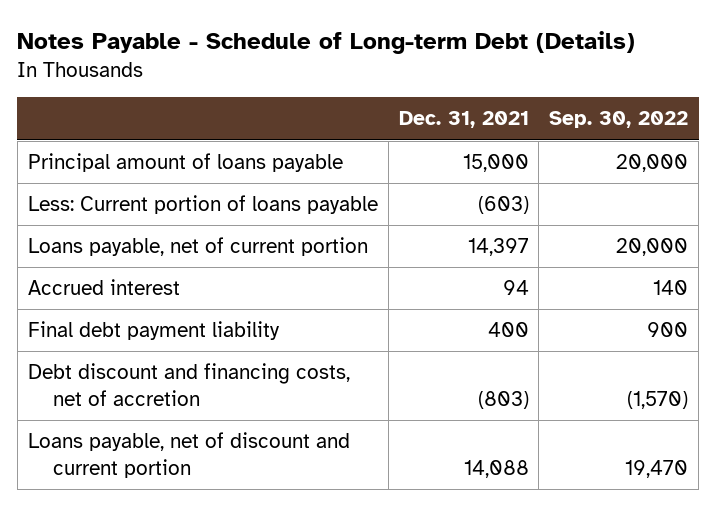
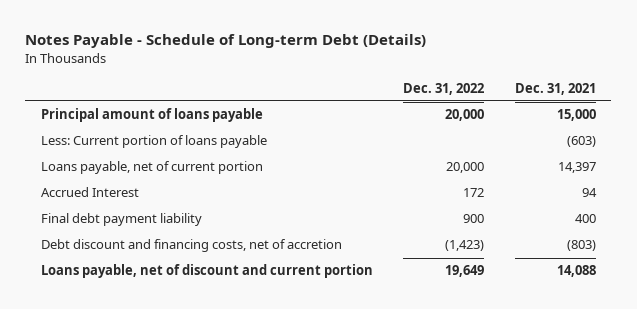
- | Dec. 31, 2021 | Sep. 30, 2022
+ | Dec. 31, 2022 | Dec. 31, 2021
- Accrued interest | 94 | 140
+ Accrued Interest | 172 | 94

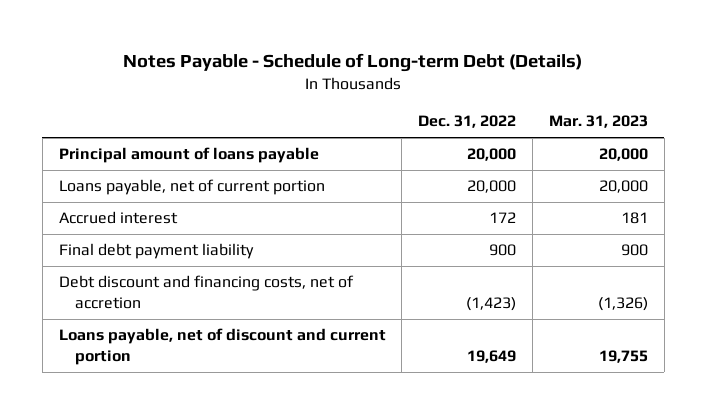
- | Dec. 31, 2022 | Dec. 31, 2021
+ | Dec. 31, 2022 | Mar. 31, 2023
- Less: Current portion of loans payable | | (603)
- Accrued Interest | 172 | 94
+ Accrued interest | 172 | 181

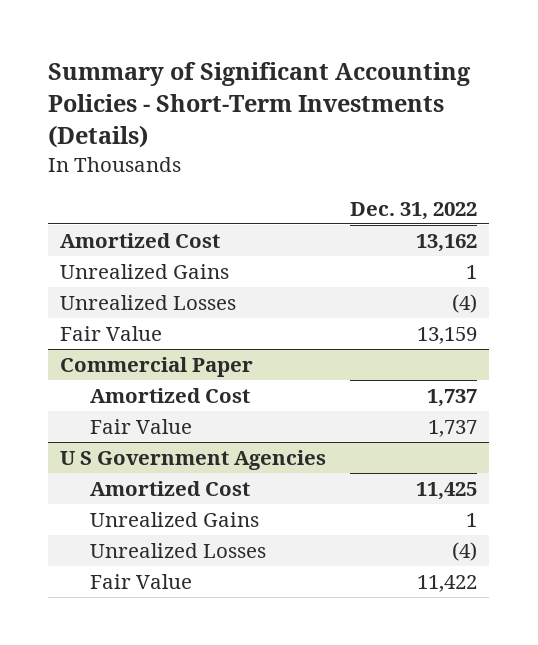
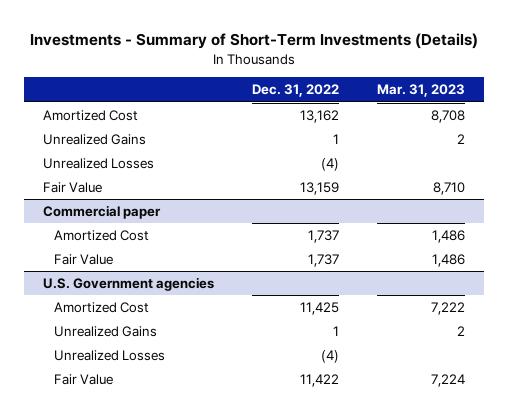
- Summary of Significant Accounting Policies - Short-Term Investments (Details)
+ Investments - Summary of Short-Term Investments (Details)
- | Dec. 31, 2022
+ | Dec. 31, 2022 | Mar. 31, 2023
- Commercial Paper
+ Commercial paper
- U S Government Agencies
+ U.S. Government agencies

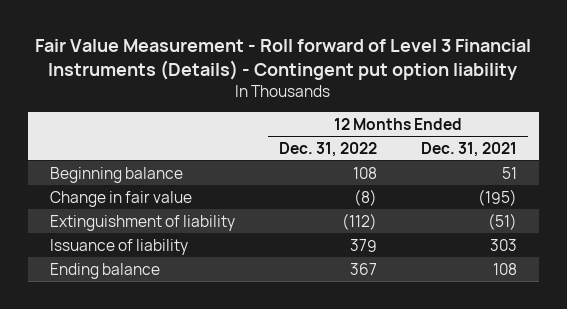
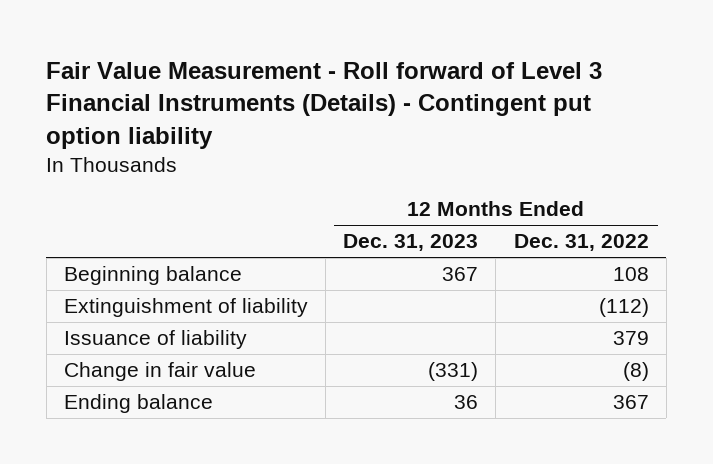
- | 12 Months Ended Dec. 31, 2022 | 12 Months Ended Dec. 31, 2021
+ | 12 Months Ended Dec. 31, 2023 | 12 Months Ended Dec. 31, 2022
moved down: Change in fair value | (331) | (8)

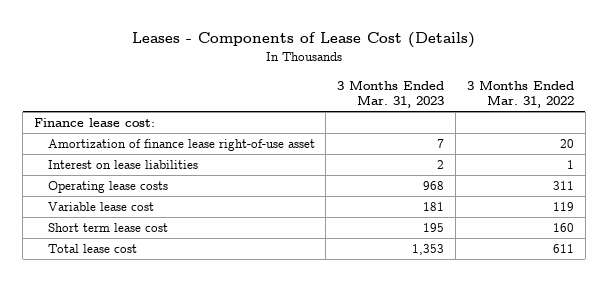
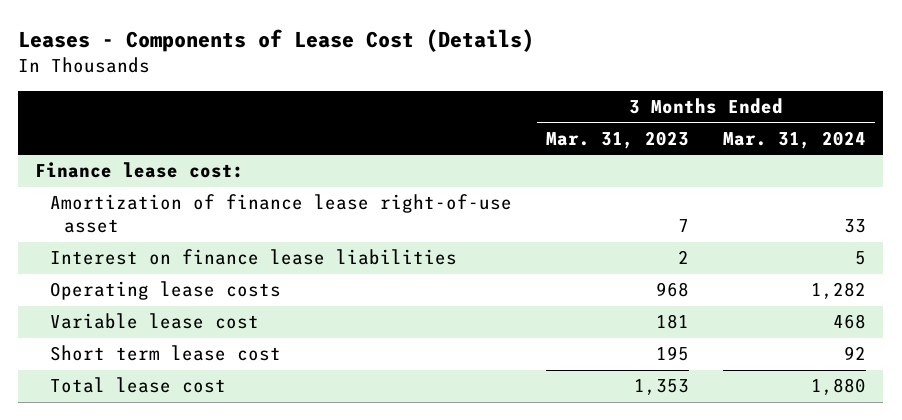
- | 3 Months Ended Mar. 31, 2023 | 3 Months Ended Mar. 31, 2022
+ | 3 Months Ended Mar. 31, 2023 | 3 Months Ended Mar. 31, 2024
- Interest on lease liabilities | 2 | 1
+ Interest on finance lease liabilities | 2 | 5

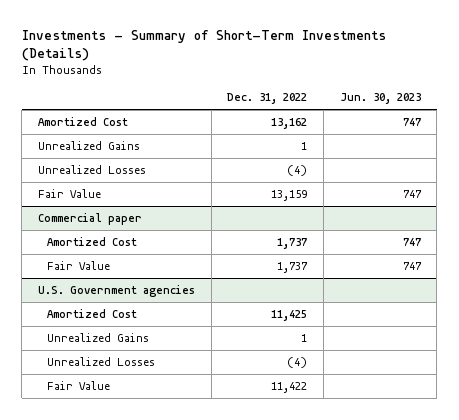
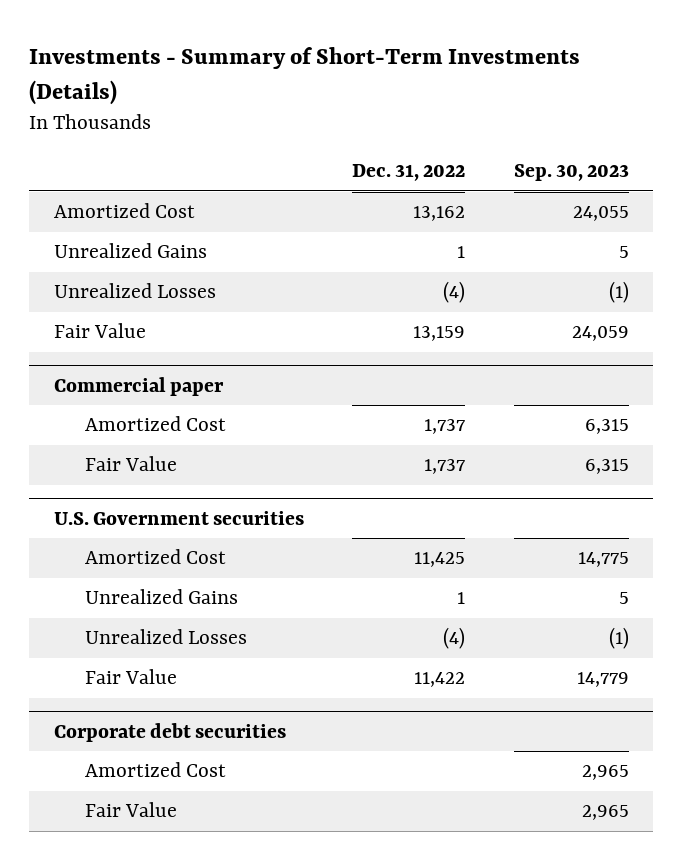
- | Dec. 31, 2022 | Jun. 30, 2023
+ | Dec. 31, 2022 | Sep. 30, 2023
- U.S. Government agencies
+ U.S. Government securities
+ Corporate debt securities
+ Amortized Cost | | 2,965
+ Fair Value | | 2,965

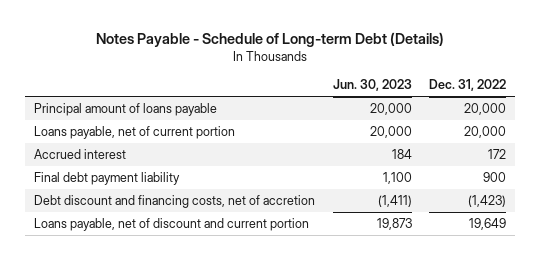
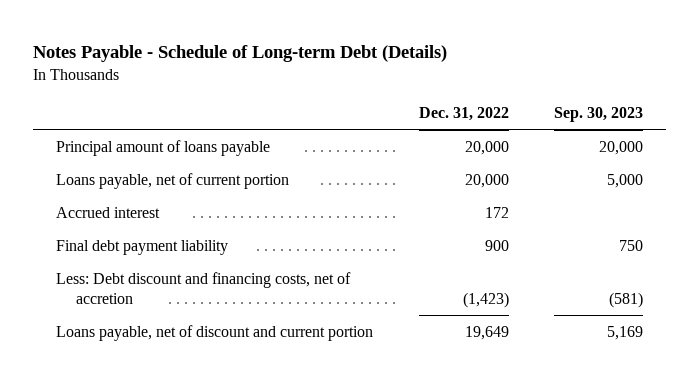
- | Jun. 30, 2023 | Dec. 31, 2022
+ | Dec. 31, 2022 | Sep. 30, 2023
- Debt discount and financing costs, net of accretion | (1,411) | (1,423)
+ Less: Debt discount and financing costs, net of accretion | (1,423) | (581)

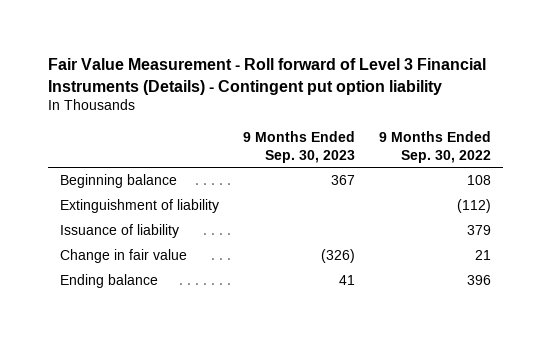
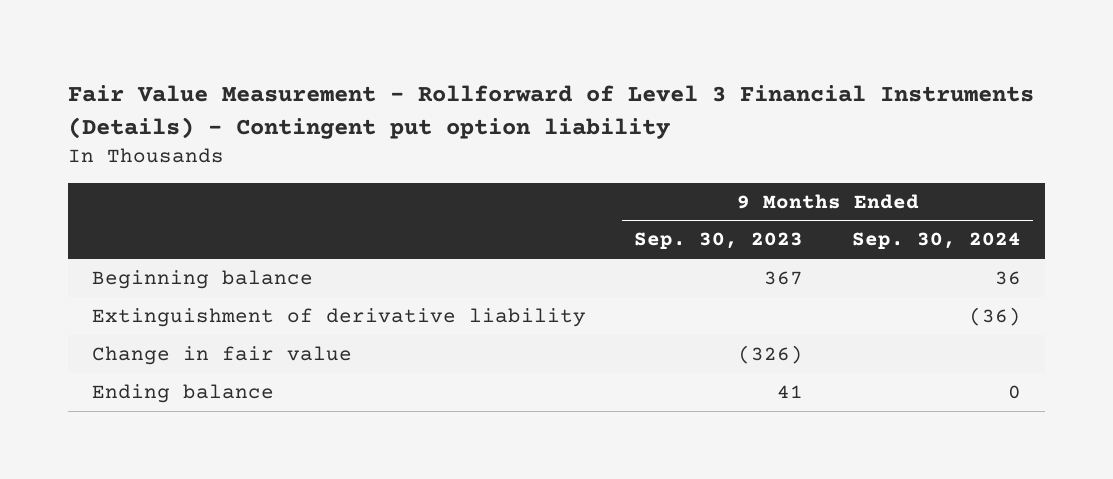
- Fair Value Measurement - Roll forward of Level 3 Financial Instruments (Details) - Contingent put option liability
+ Fair Value Measurement - Rollforward of Level 3 Financial Instruments (Details) - Contingent put option liability
- | 9 Months Ended Sep. 30, 2023 | 9 Months Ended Sep. 30, 2022
+ | 9 Months Ended Sep. 30, 2023 | 9 Months Ended Sep. 30, 2024
- Extinguishment of liability | | (112)
- Issuance of liability | | 379
+ Extinguishment of derivative liability | | (36)

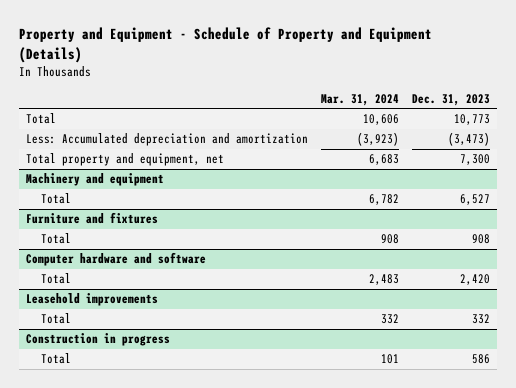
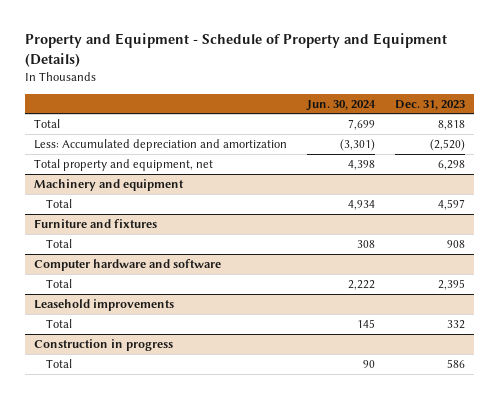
- | Mar. 31, 2024 | Dec. 31, 2023
+ | Jun. 30, 2024 | Dec. 31, 2023
- Total | 10,606 | 10,773
- Less: Accumulated depreciation and amortization | (3,923) | (3,473)
- Total property and equipment, net | 6,683 | 7,300
+ Total | 7,699 | 8,818
+ Less: Accumulated depreciation and amortization | (3,301) | (2,520)
+ Total property and equipment, net | 4,398 | 6,298
@ Machinery and equipment
- Total | 6,782 | 6,527
+ Total | 4,934 | 4,597
@ Computer hardware and software
- Total | 2,483 | 2,420
+ Total | 2,222 | 2,395

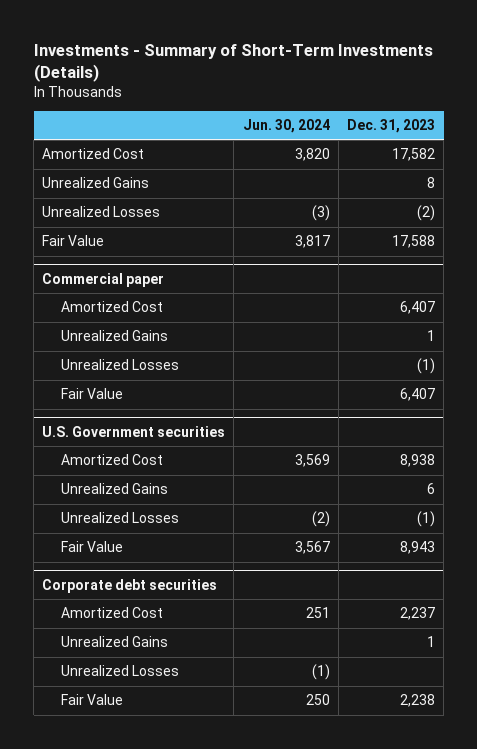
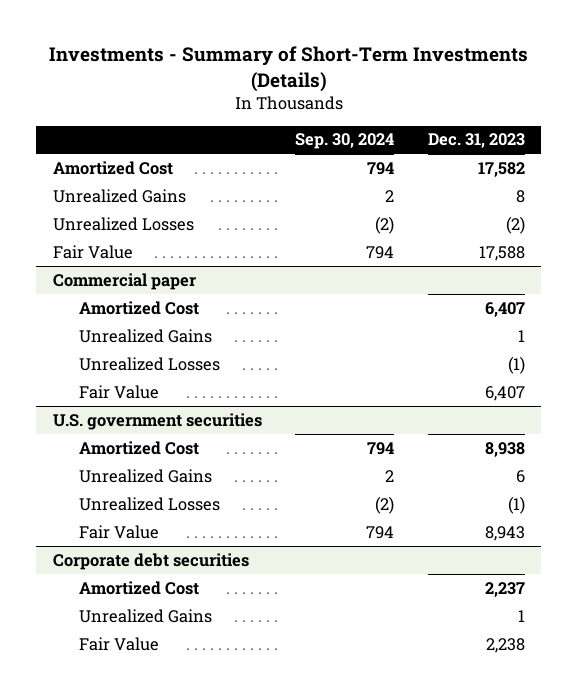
- | Jun. 30, 2024 | Dec. 31, 2023
+ | Sep. 30, 2024 | Dec. 31, 2023
- U.S. Government securities
+ U.S. government securities
@ Corporate debt securities
- Unrealized Losses | (1) |

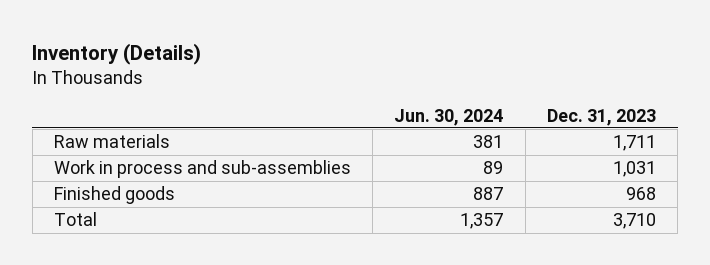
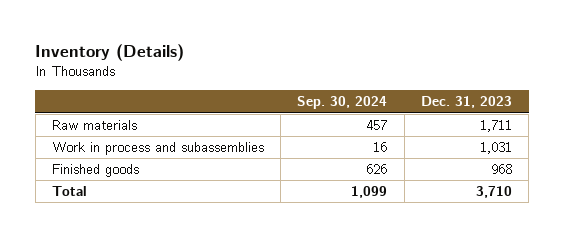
- | Jun. 30, 2024 | Dec. 31, 2023
+ | Sep. 30, 2024 | Dec. 31, 2023
- Work in process and sub-assemblies | 89 | 1,031
+ Work in process and subassemblies | 16 | 1,031

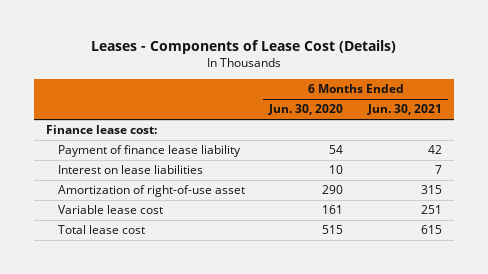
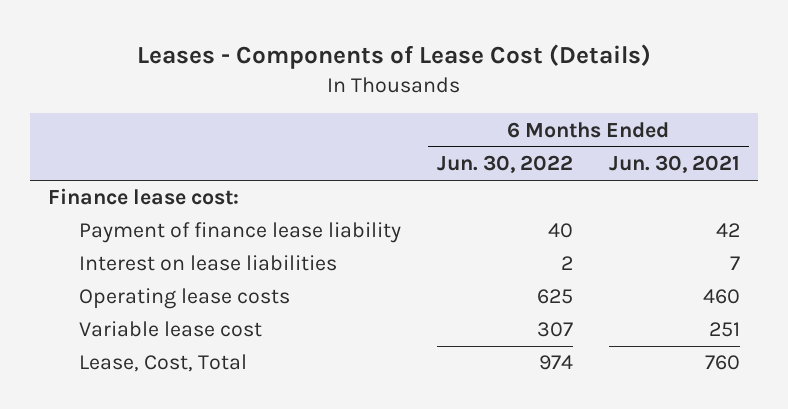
- | 6 Months Ended Jun. 30, 2020 | 6 Months Ended Jun. 30, 2021
+ | 6 Months Ended Jun. 30, 2022 | 6 Months Ended Jun. 30, 2021
- Amortization of right-of-use asset | 290 | 315
+ Operating lease costs | 625 | 460
- Total lease cost | 515 | 615
+ Lease, Cost, Total | 974 | 760

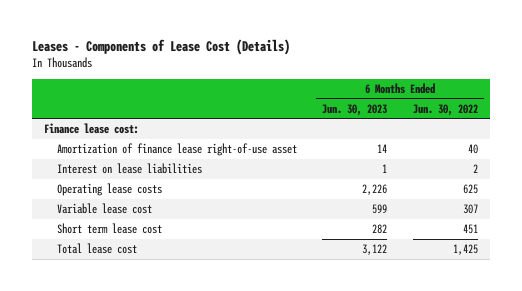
- | 6 Months Ended Jun. 30, 2022 | 6 Months Ended Jun. 30, 2021
+ | 6 Months Ended Jun. 30, 2023 | 6 Months Ended Jun. 30, 2022
- Payment of finance lease liability | 40 | 42
+ Amortization of finance lease right-of-use asset | 14 | 40
- Lease, Cost, Total | 974 | 760
+ Short term lease cost | 282 | 451
+ Total lease cost | 3,122 | 1,425

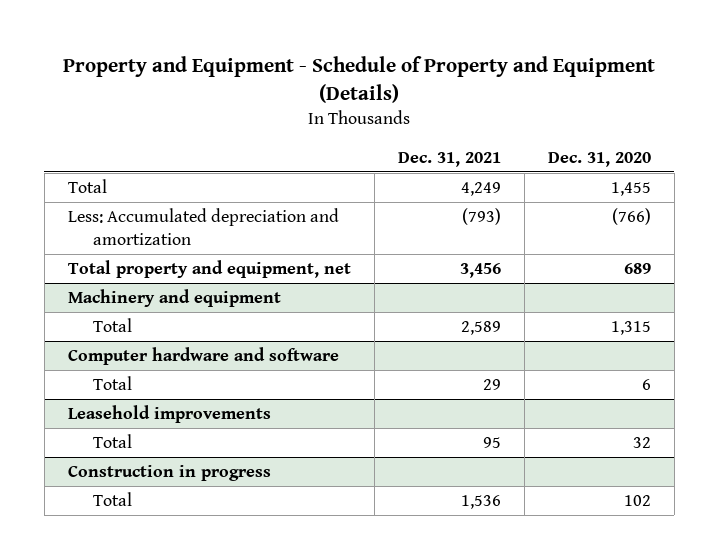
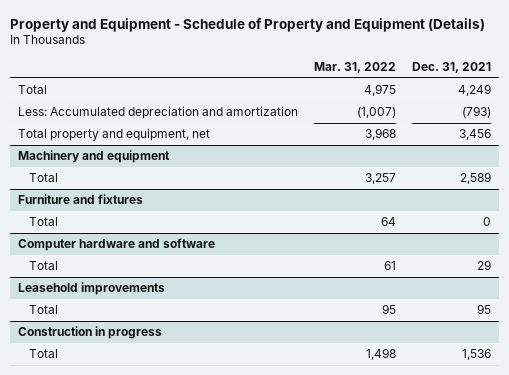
- | Dec. 31, 2021 | Dec. 31, 2020
+ | Mar. 31, 2022 | Dec. 31, 2021
+ Furniture and fixtures
+ Total | 64 | 0

